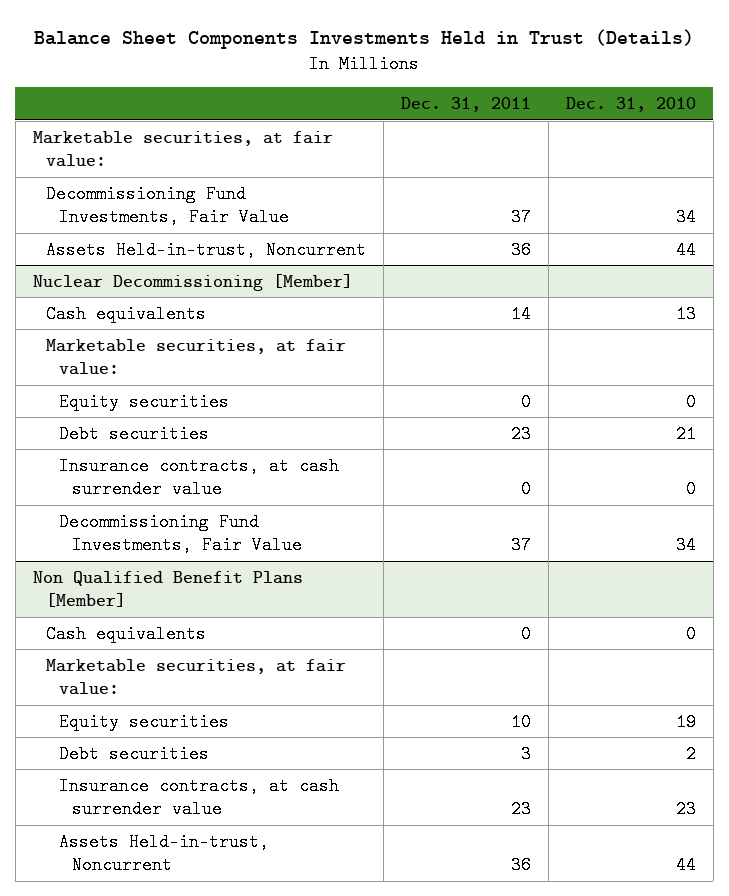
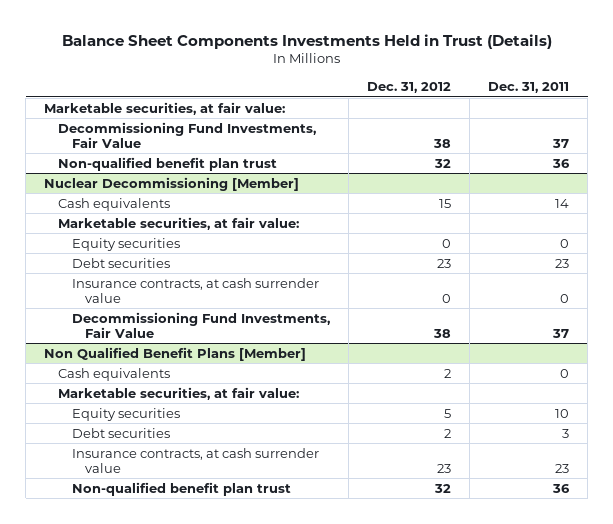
- | Dec. 31, 2011 | Dec. 31, 2010
+ | Dec. 31, 2012 | Dec. 31, 2011
- Assets Held-in-trust, Noncurrent | 36 | 44
+ Non-qualified benefit plan trust | 32 | 36
@ Non Qualified Benefit Plans [Member]
- Assets Held-in-trust, Noncurrent | 36 | 44
+ Non-qualified benefit plan trust | 32 | 36

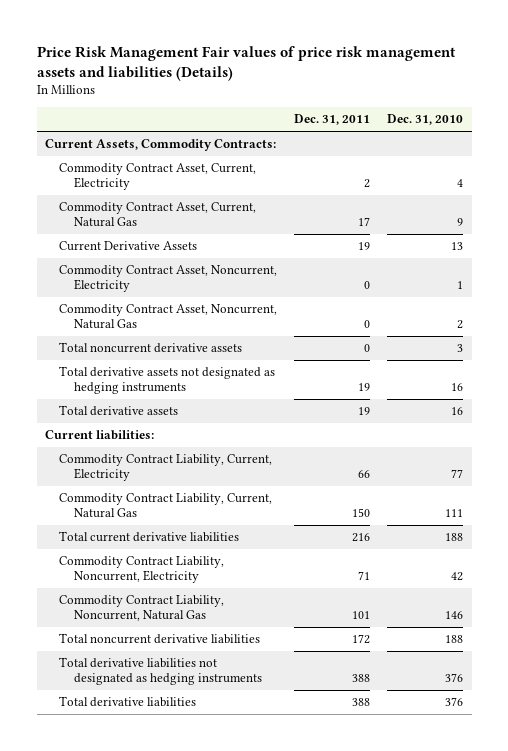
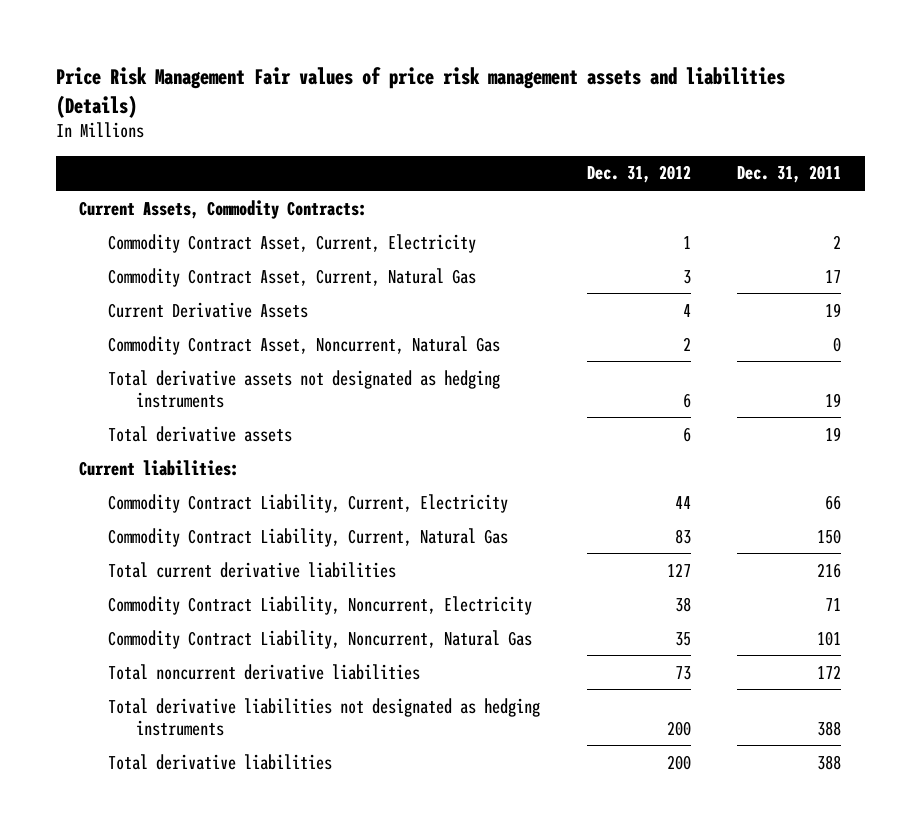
- | Dec. 31, 2011 | Dec. 31, 2010
+ | Dec. 31, 2012 | Dec. 31, 2011
- Commodity Contract Asset, Noncurrent, Electricity | 0 | 1
- Total noncurrent derivative assets | 0 | 3

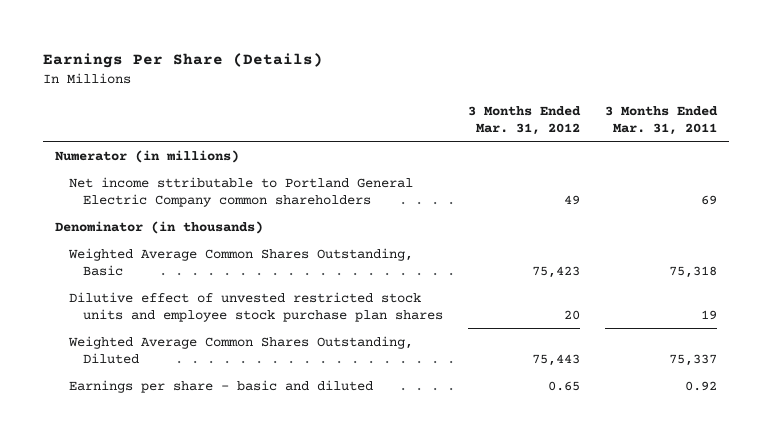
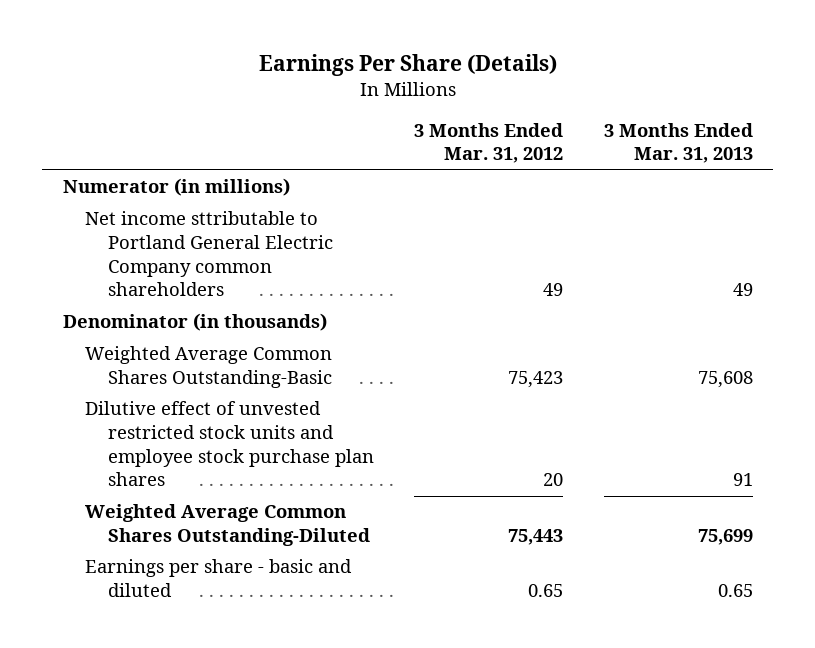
- | 3 Months Ended Mar. 31, 2012 | 3 Months Ended Mar. 31, 2011
+ | 3 Months Ended Mar. 31, 2012 | 3 Months Ended Mar. 31, 2013
- Weighted Average Common Shares Outstanding, Basic | 75,423 | 75,318
+ Weighted Average Common Shares Outstanding-Basic | 75,423 | 75,608
- Weighted Average Common Shares Outstanding, Diluted | 75,443 | 75,337
+ Weighted Average Common Shares Outstanding-Diluted | 75,443 | 75,699

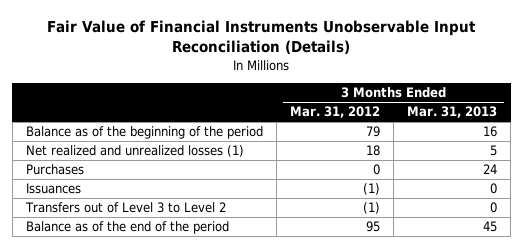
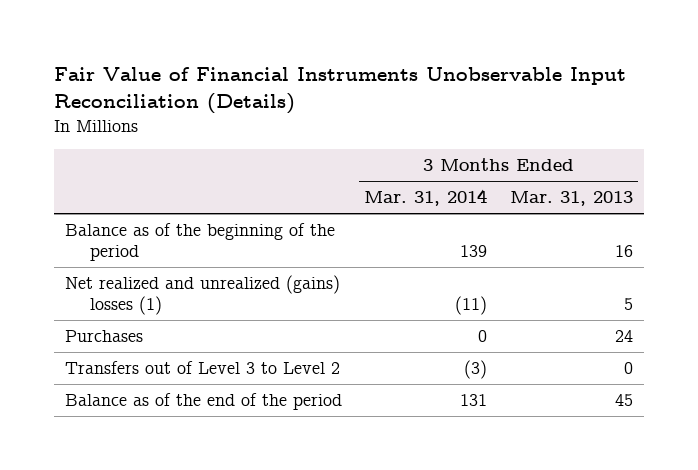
- | 3 Months Ended Mar. 31, 2012 | 3 Months Ended Mar. 31, 2013
+ | 3 Months Ended Mar. 31, 2014 | 3 Months Ended Mar. 31, 2013
- Net realized and unrealized losses (1) | 18 | 5
+ Net realized and unrealized (gains) losses (1) | (11) | 5
- Issuances | (1) | 0

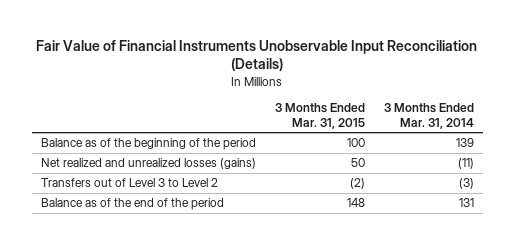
- | 3 Months Ended Mar. 31, 2014 | 3 Months Ended Mar. 31, 2013
+ | 3 Months Ended Mar. 31, 2015 | 3 Months Ended Mar. 31, 2014
- Net realized and unrealized (gains) losses (1) | (11) | 5
- Purchases | 0 | 24
+ Net realized and unrealized losses (gains) | 50 | (11)

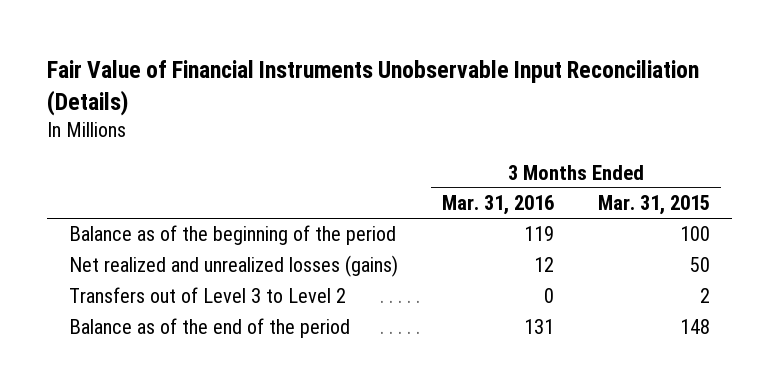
- | 3 Months Ended Mar. 31, 2015 | 3 Months Ended Mar. 31, 2014
+ | 3 Months Ended Mar. 31, 2016 | 3 Months Ended Mar. 31, 2015
- Transfers out of Level 3 to Level 2 | (2) | (3)
+ Transfers out of Level 3 to Level 2 | 0 | 2

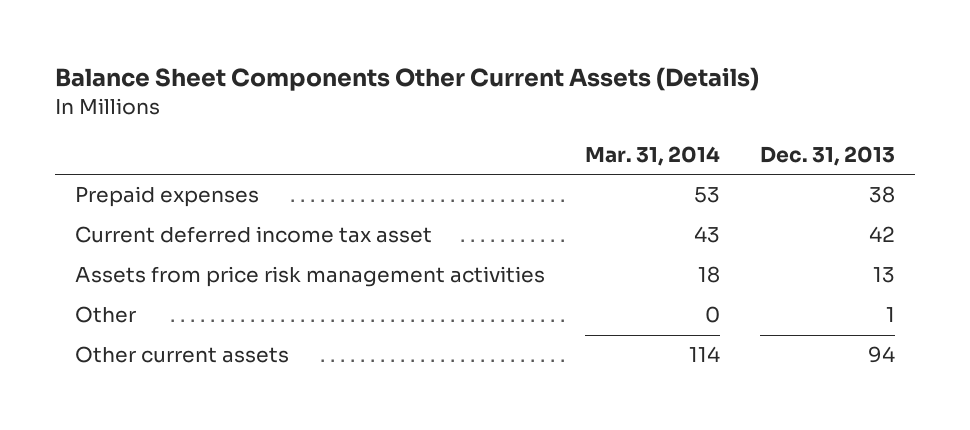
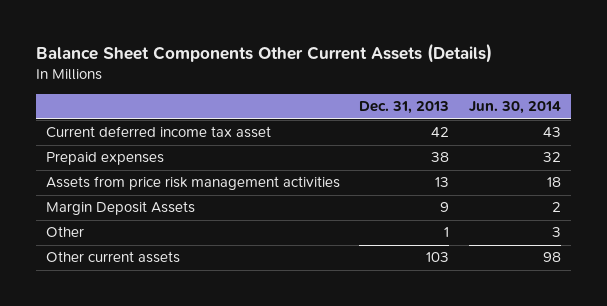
- | Mar. 31, 2014 | Dec. 31, 2013
+ | Dec. 31, 2013 | Jun. 30, 2014
moved down: Prepaid expenses | 38 | 32
+ Margin Deposit Assets | 9 | 2
- Other current assets | 114 | 94
+ Other current assets | 103 | 98

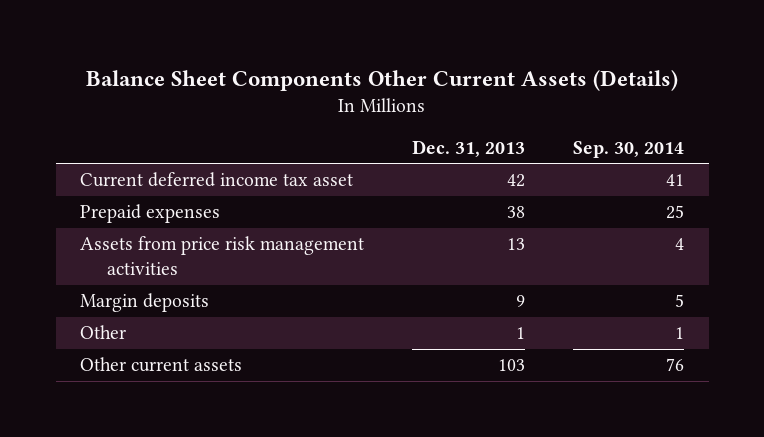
- | Dec. 31, 2013 | Jun. 30, 2014
+ | Dec. 31, 2013 | Sep. 30, 2014
- Margin Deposit Assets | 9 | 2
+ Margin deposits | 9 | 5

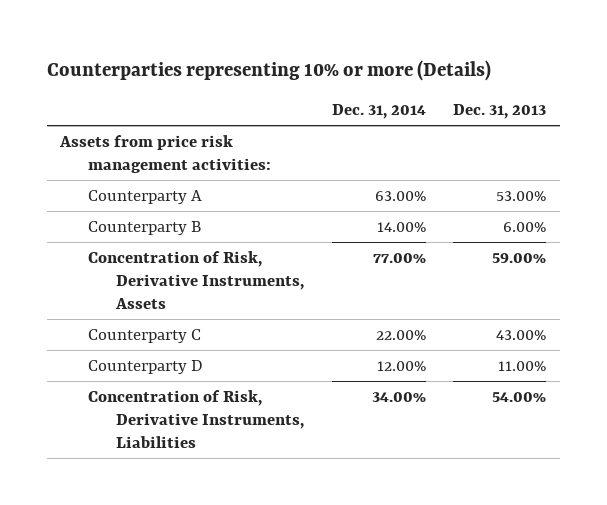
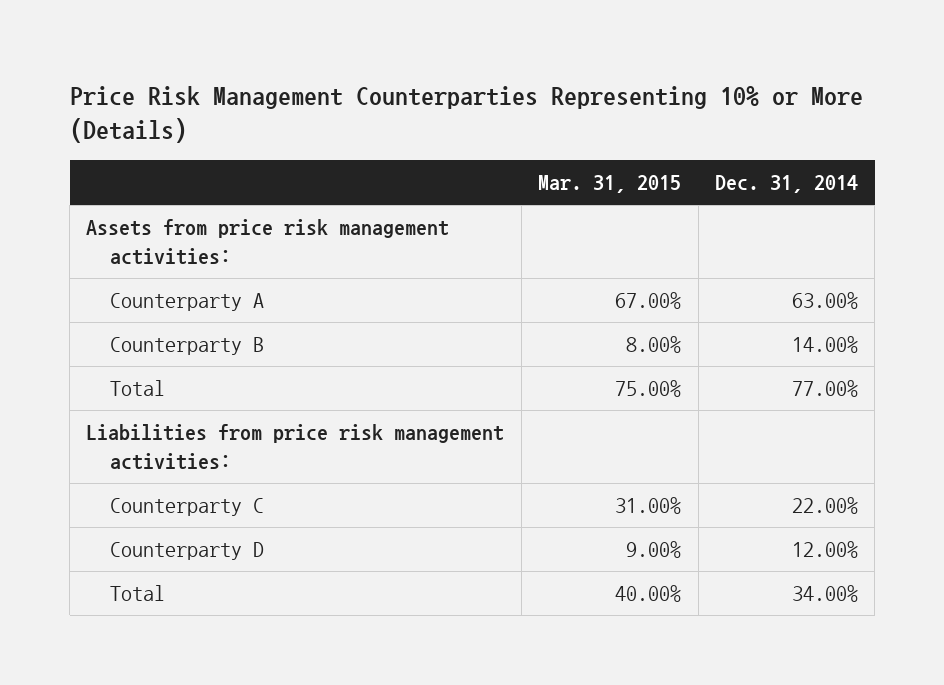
- Counterparties representing 10% or more (Details)
+ Price Risk Management Counterparties Representing 10% or More (Details)
- | Dec. 31, 2014 | Dec. 31, 2013
+ | Mar. 31, 2015 | Dec. 31, 2014
- Concentration of Risk, Derivative Instruments, Assets | 77.00% | 59.00%
+ Total | 75.00% | 77.00%
+ Liabilities from price risk management activities:
- Concentration of Risk, Derivative Instruments, Liabilities | 34.00% | 54.00%
+ Total | 40.00% | 34.00%

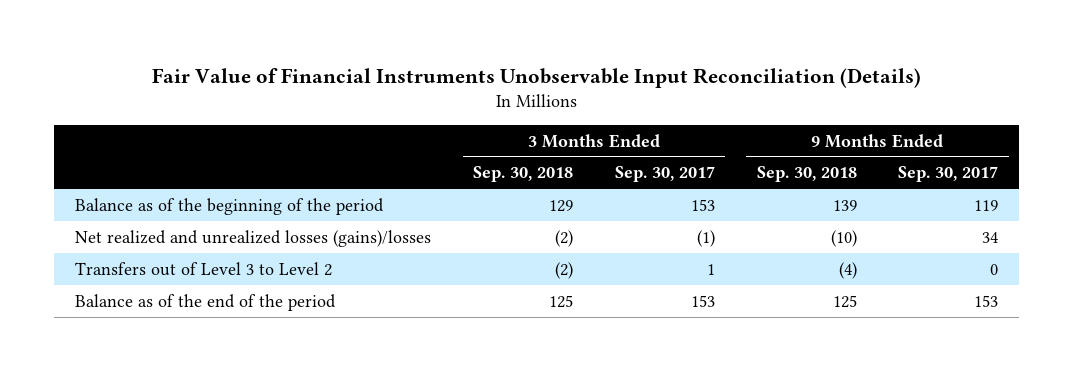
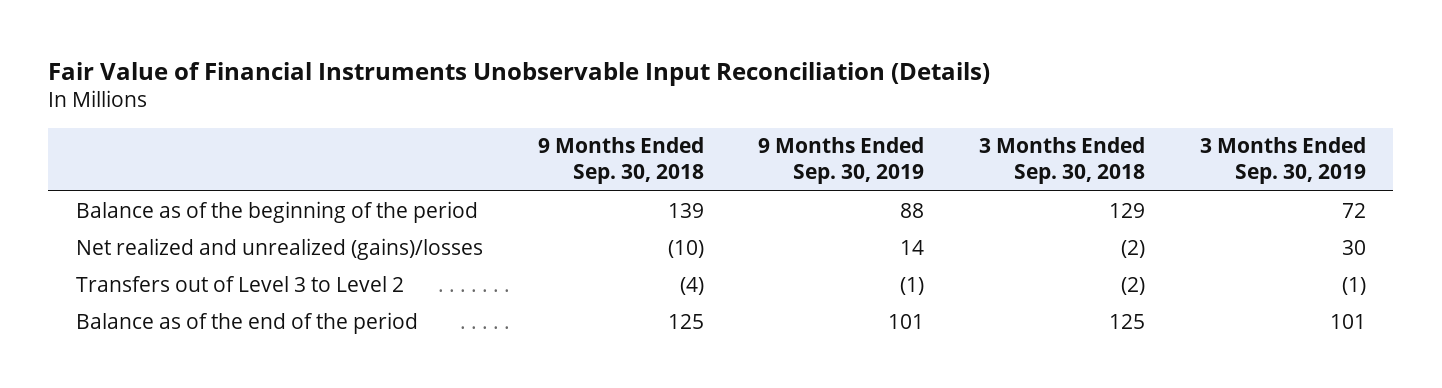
- | 3 Months Ended Sep. 30, 2018 | 3 Months Ended Sep. 30, 2017 | 9 Months Ended Sep. 30, 2018 | 9 Months Ended Sep. 30, 2017
+ | 9 Months Ended Sep. 30, 2018 | 9 Months Ended Sep. 30, 2019 | 3 Months Ended Sep. 30, 2018 | 3 Months Ended Sep. 30, 2019
- Net realized and unrealized losses (gains)/losses | (2) | (1) | (10) | 34
+ Net realized and unrealized (gains)/losses | (10) | 14 | (2) | 30

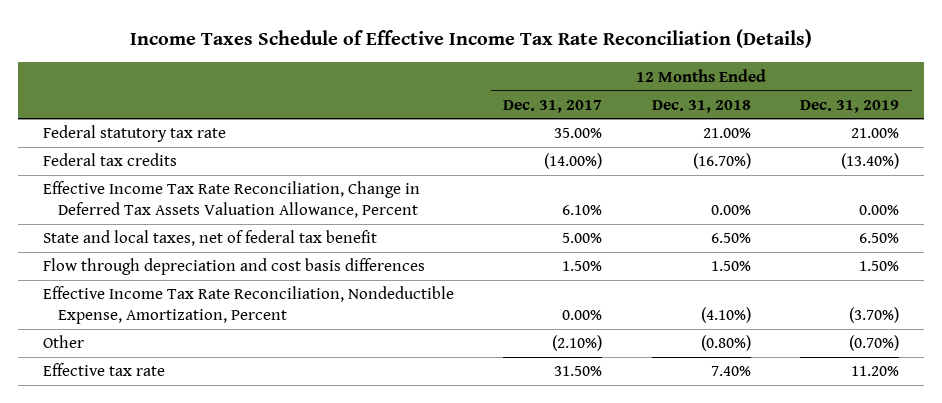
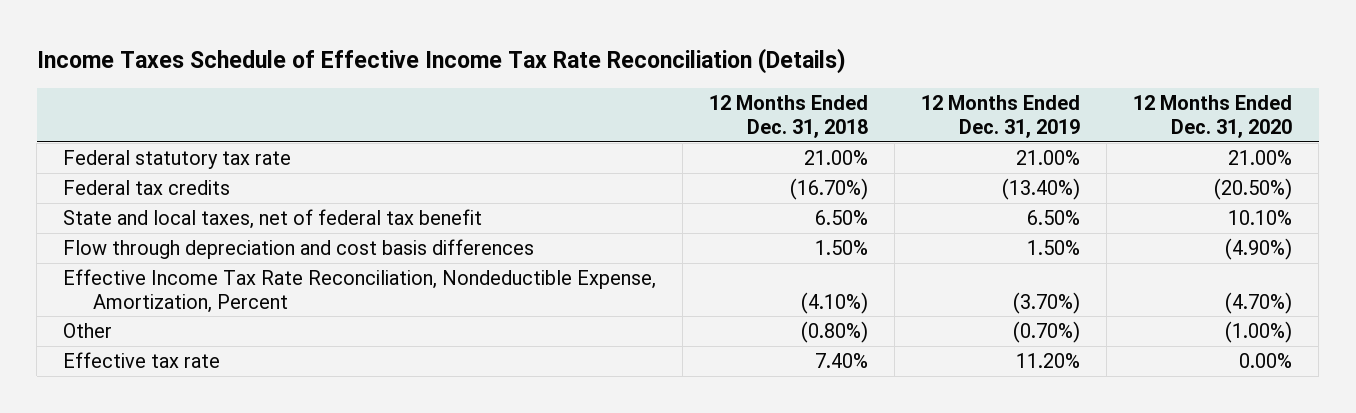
- | 12 Months Ended Dec. 31, 2017 | 12 Months Ended Dec. 31, 2018 | 12 Months Ended Dec. 31, 2019
+ | 12 Months Ended Dec. 31, 2018 | 12 Months Ended Dec. 31, 2019 | 12 Months Ended Dec. 31, 2020
- Effective Income Tax Rate Reconciliation, Change in Deferred Tax Assets Valuation Allowance, Percent | 6.10% | 0.00% | 0.00%

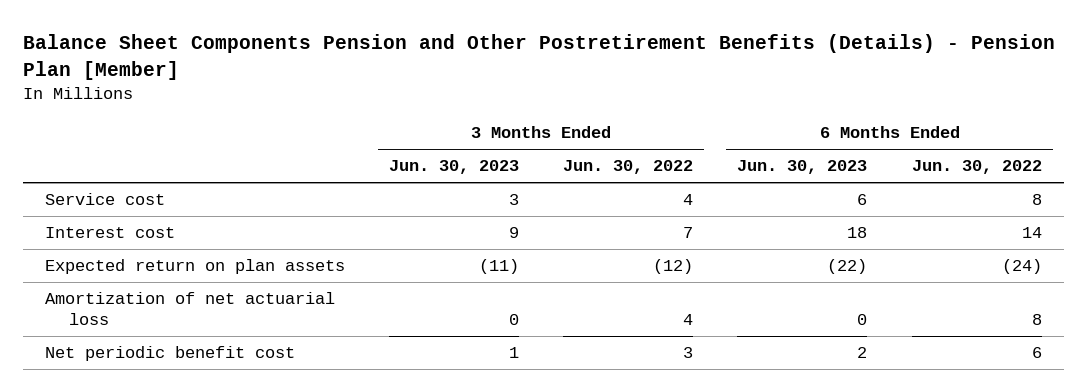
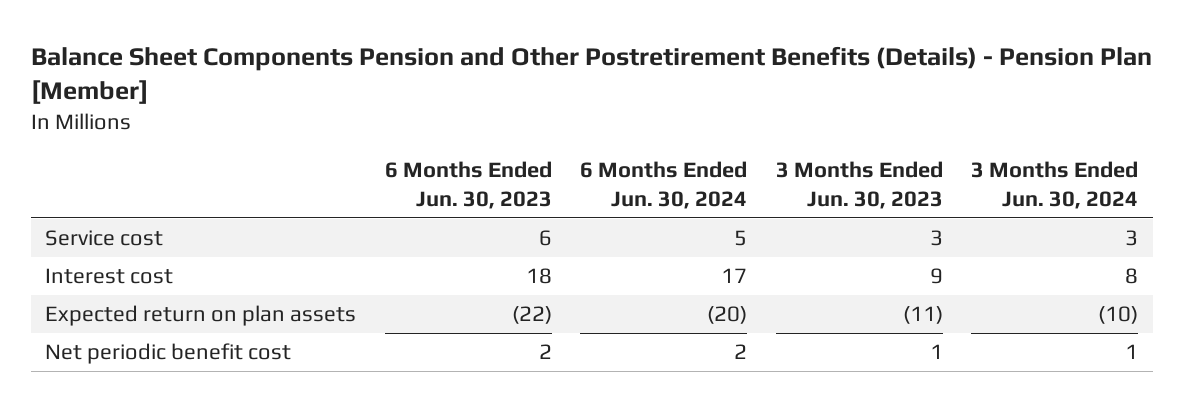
- | 3 Months Ended Jun. 30, 2023 | 3 Months Ended Jun. 30, 2022 | 6 Months Ended Jun. 30, 2023 | 6 Months Ended Jun. 30, 2022
+ | 6 Months Ended Jun. 30, 2023 | 6 Months Ended Jun. 30, 2024 | 3 Months Ended Jun. 30, 2023 | 3 Months Ended Jun. 30, 2024
- Amortization of net actuarial loss | 0 | 4 | 0 | 8

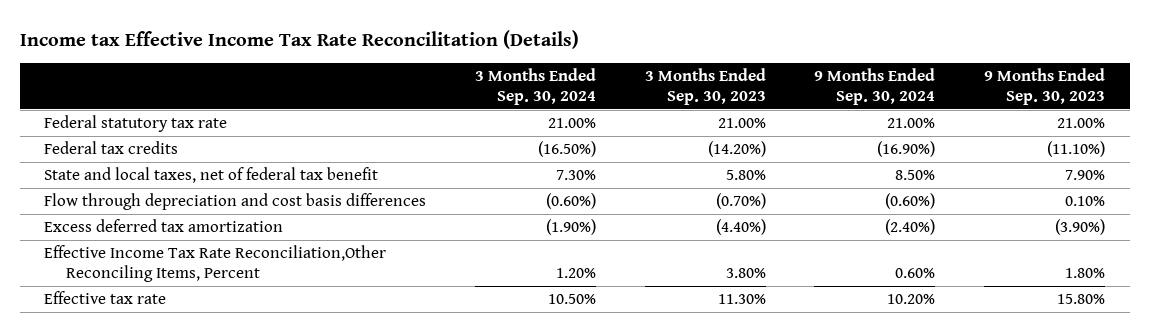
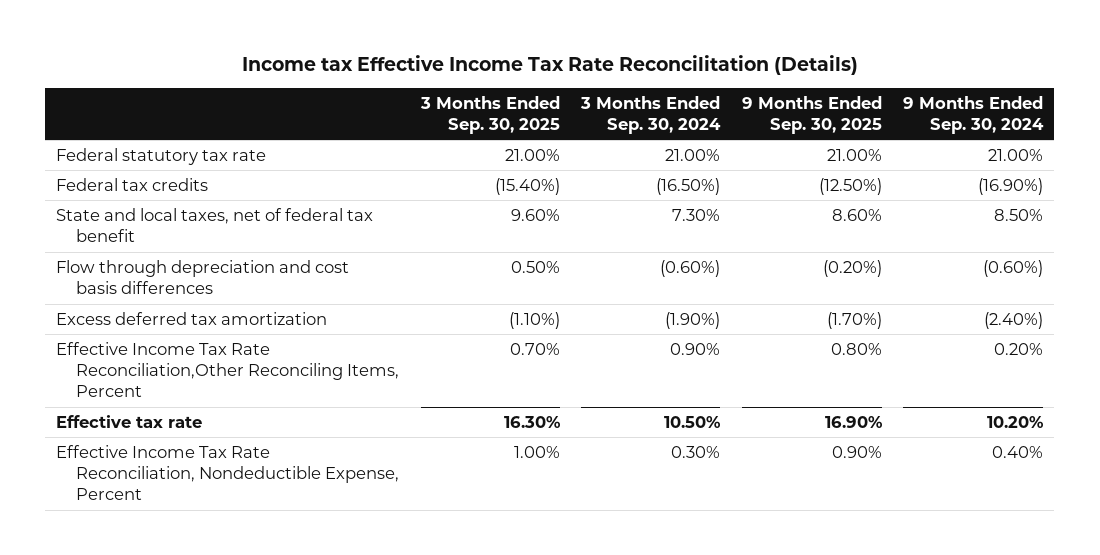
- | 3 Months Ended Sep. 30, 2024 | 3 Months Ended Sep. 30, 2023 | 9 Months Ended Sep. 30, 2024 | 9 Months Ended Sep. 30, 2023
+ | 3 Months Ended Sep. 30, 2025 | 3 Months Ended Sep. 30, 2024 | 9 Months Ended Sep. 30, 2025 | 9 Months Ended Sep. 30, 2024
- Effective Income Tax Rate Reconciliation,Other Reconciling Items, Percent | 1.20% | 3.80% | 0.60% | 1.80%
+ Effective Income Tax Rate Reconciliation,Other Reconciling Items, Percent | 0.70% | 0.90% | 0.80% | 0.20%
+ Effective Income Tax Rate Reconciliation, Nondeductible Expense, Percent | 1.00% | 0.30% | 0.90% | 0.40%

